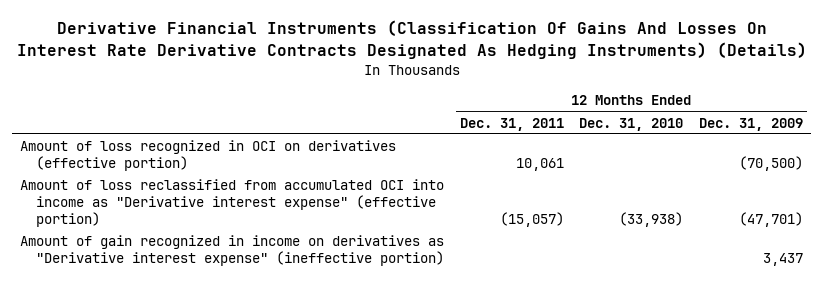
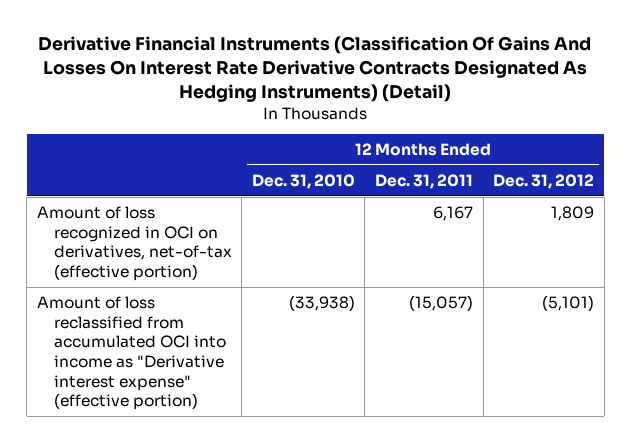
- Derivative Financial Instruments (Classification Of Gains And Losses On Interest Rate Derivative Contracts Designated As Hedging Instruments) (Details)
+ Derivative Financial Instruments (Classification Of Gains And Losses On Interest Rate Derivative Contracts Designated As Hedging Instruments) (Detail)
- | 12 Months Ended Dec. 31, 2011 | 12 Months Ended Dec. 31, 2010 | 12 Months Ended Dec. 31, 2009
+ | 12 Months Ended Dec. 31, 2010 | 12 Months Ended Dec. 31, 2011 | 12 Months Ended Dec. 31, 2012
- Amount of loss recognized in OCI on derivatives (effective portion) | 10,061 | | (70,500)
+ Amount of loss recognized in OCI on derivatives, net-of-tax (effective portion) | | 6,167 | 1,809
- Amount of gain recognized in income on derivatives as "Derivative interest expense" (ineffective portion) | | | 3,437

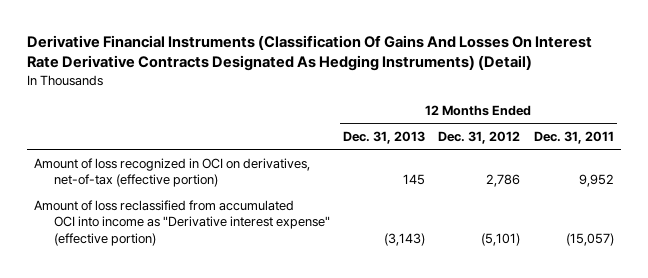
- | 12 Months Ended Dec. 31, 2010 | 12 Months Ended Dec. 31, 2011 | 12 Months Ended Dec. 31, 2012
+ | 12 Months Ended Dec. 31, 2013 | 12 Months Ended Dec. 31, 2012 | 12 Months Ended Dec. 31, 2011
- Amount of loss recognized in OCI on derivatives, net-of-tax (effective portion) | | 6,167 | 1,809
+ Amount of loss recognized in OCI on derivatives, net-of-tax (effective portion) | 145 | 2,786 | 9,952

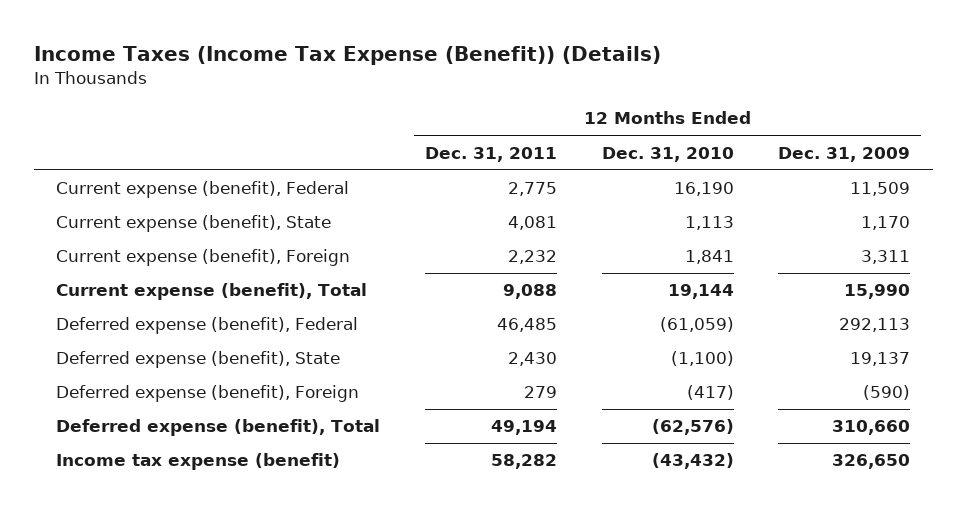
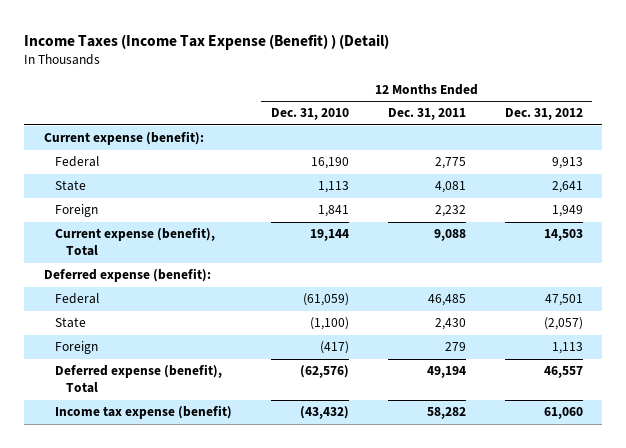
- Income Taxes (Income Tax Expense (Benefit)) (Details)
+ Income Taxes (Income Tax Expense (Benefit) ) (Detail)
- | 12 Months Ended Dec. 31, 2011 | 12 Months Ended Dec. 31, 2010 | 12 Months Ended Dec. 31, 2009
+ | 12 Months Ended Dec. 31, 2010 | 12 Months Ended Dec. 31, 2011 | 12 Months Ended Dec. 31, 2012
- Current expense (benefit), Federal | 2,775 | 16,190 | 11,509
- Current expense (benefit), State | 4,081 | 1,113 | 1,170
- Current expense (benefit), Foreign | 2,232 | 1,841 | 3,311
+ Current expense (benefit):
+ Federal | 16,190 | 2,775 | 9,913
+ State | 1,113 | 4,081 | 2,641
+ Foreign | 1,841 | 2,232 | 1,949
- Deferred expense (benefit), Federal | 46,485 | (61,059) | 292,113
- Deferred expense (benefit), State | 2,430 | (1,100) | 19,137
- Deferred expense (benefit), Foreign | 279 | (417) | (590)
+ Deferred expense (benefit):
+ Federal | (61,059) | 46,485 | 47,501
+ State | (1,100) | 2,430 | (2,057)
+ Foreign | (417) | 279 | 1,113

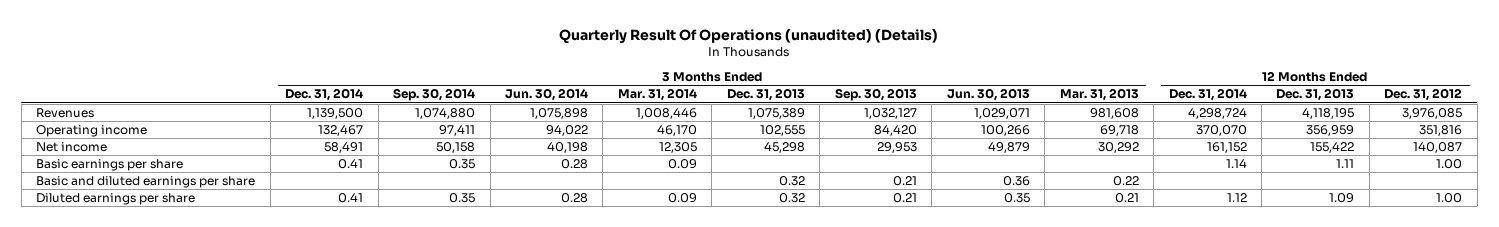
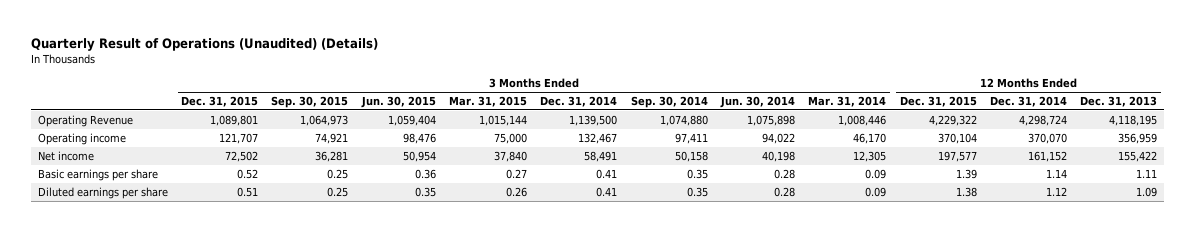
- Quarterly Result Of Operations (unaudited) (Details)
+ Quarterly Result of Operations (Unaudited) (Details)
- | 3 Months Ended Dec. 31, 2014 | 3 Months Ended Sep. 30, 2014 | 3 Months Ended Jun. 30, 2014 | 3 Months Ended Mar. 31, 2014 | 3 Months Ended Dec. 31, 2013 | 3 Months Ended Sep. 30, 2013 | 3 Months Ended Jun. 30, 2013 | 3 Months Ended Mar. 31, 2013 | 12 Months Ended Dec. 31, 2014 | 12 Months Ended Dec. 31, 2013 | 12 Months Ended Dec. 31, 2012
+ | 3 Months Ended Dec. 31, 2015 | 3 Months Ended Sep. 30, 2015 | 3 Months Ended Jun. 30, 2015 | 3 Months Ended Mar. 31, 2015 | 3 Months Ended Dec. 31, 2014 | 3 Months Ended Sep. 30, 2014 | 3 Months Ended Jun. 30, 2014 | 3 Months Ended Mar. 31, 2014 | 12 Months Ended Dec. 31, 2015 | 12 Months Ended Dec. 31, 2014 | 12 Months Ended Dec. 31, 2013
- Revenues | 1,139,500 | 1,074,880 | 1,075,898 | 1,008,446 | 1,075,389 | 1,032,127 | 1,029,071 | 981,608 | 4,298,724 | 4,118,195 | 3,976,085
+ Operating Revenue | 1,089,801 | 1,064,973 | 1,059,404 | 1,015,144 | 1,139,500 | 1,074,880 | 1,075,898 | 1,008,446 | 4,229,322 | 4,298,724 | 4,118,195
- Basic and diluted earnings per share | | | | | 0.32 | 0.21 | 0.36 | 0.22 | | |

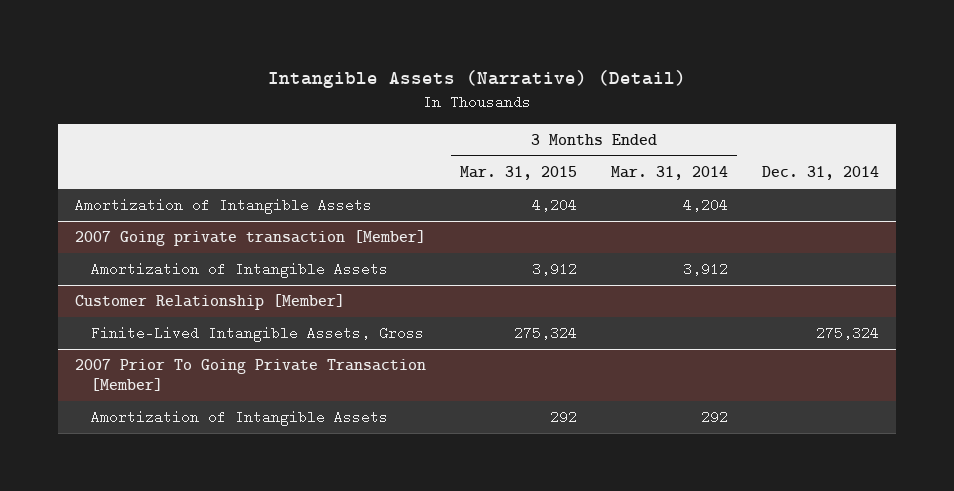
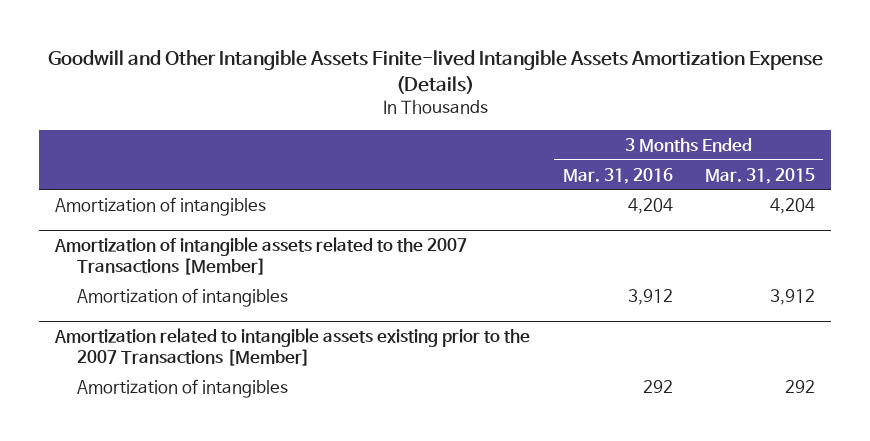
- Intangible Assets (Narrative) (Detail)
+ Goodwill and Other Intangible Assets Finite-lived Intangible Assets Amortization Expense (Details)
- | 3 Months Ended Mar. 31, 2015 | 3 Months Ended Mar. 31, 2014 | Dec. 31, 2014
+ | 3 Months Ended Mar. 31, 2016 | 3 Months Ended Mar. 31, 2015
- Amortization of Intangible Assets | 4,204 | 4,204 |
- 2007 Going private transaction [Member]
- Amortization of Intangible Assets | 3,912 | 3,912 |
- Customer Relationship [Member]
- Finite-Lived Intangible Assets, Gross | 275,324 | | 275,324
- 2007 Prior To Going Private Transaction [Member]
- Amortization of Intangible Assets | 292 | 292 |
+ Amortization of intangibles | 4,204 | 4,204
+ Amortization of intangible assets related to the 2007 Transactions [Member]
+ Amortization of intangibles | 3,912 | 3,912
+ Amortization related to intangible assets existing prior to the 2007 Transactions [Member]
+ Amortization of intangibles | 292 | 292

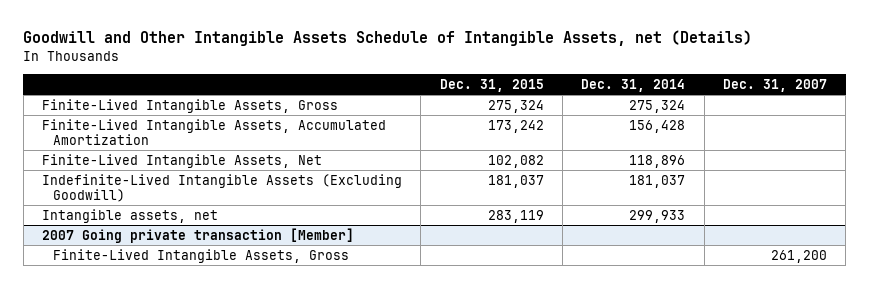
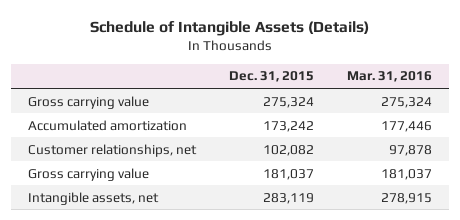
- Goodwill and Other Intangible Assets Schedule of Intangible Assets, net (Details)
+ Schedule of Intangible Assets (Details)
- | Dec. 31, 2015 | Dec. 31, 2014 | Dec. 31, 2007
+ | Dec. 31, 2015 | Mar. 31, 2016
- Finite-Lived Intangible Assets, Gross | 275,324 | 275,324 |
- Finite-Lived Intangible Assets, Accumulated Amortization | 173,242 | 156,428 |
- Finite-Lived Intangible Assets, Net | 102,082 | 118,896 |
- Indefinite-Lived Intangible Assets (Excluding Goodwill) | 181,037 | 181,037 |
+ Gross carrying value | 275,324 | 275,324
+ Accumulated amortization | 173,242 | 177,446
+ Customer relationships, net | 102,082 | 97,878
+ Gross carrying value | 181,037 | 181,037
- 2007 Going private transaction [Member]
- Finite-Lived Intangible Assets, Gross | | | 261,200

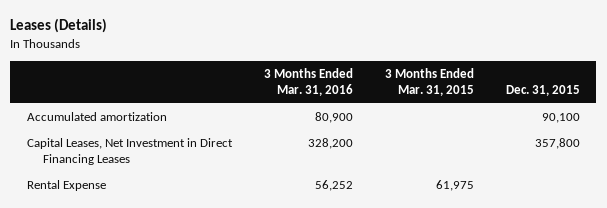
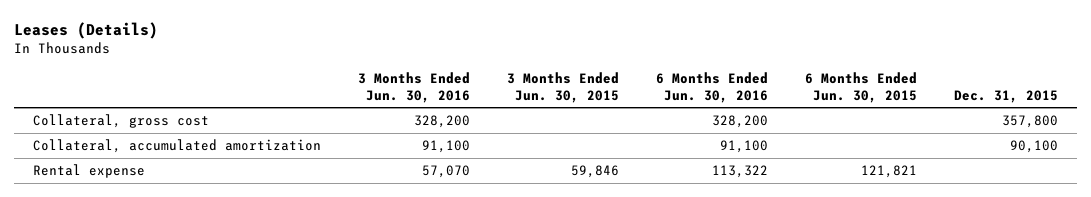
- | 3 Months Ended Mar. 31, 2016 | 3 Months Ended Mar. 31, 2015 | Dec. 31, 2015
+ | 3 Months Ended Jun. 30, 2016 | 3 Months Ended Jun. 30, 2015 | 6 Months Ended Jun. 30, 2016 | 6 Months Ended Jun. 30, 2015 | Dec. 31, 2015
- Accumulated amortization | 80,900 | | 90,100
- Capital Leases, Net Investment in Direct Financing Leases | 328,200 | | 357,800
- Rental Expense | 56,252 | 61,975 |
+ Collateral, gross cost | 328,200 | | 328,200 | | 357,800
+ Collateral, accumulated amortization | 91,100 | | 91,100 | | 90,100
+ Rental expense | 57,070 | 59,846 | 113,322 | 121,821 |

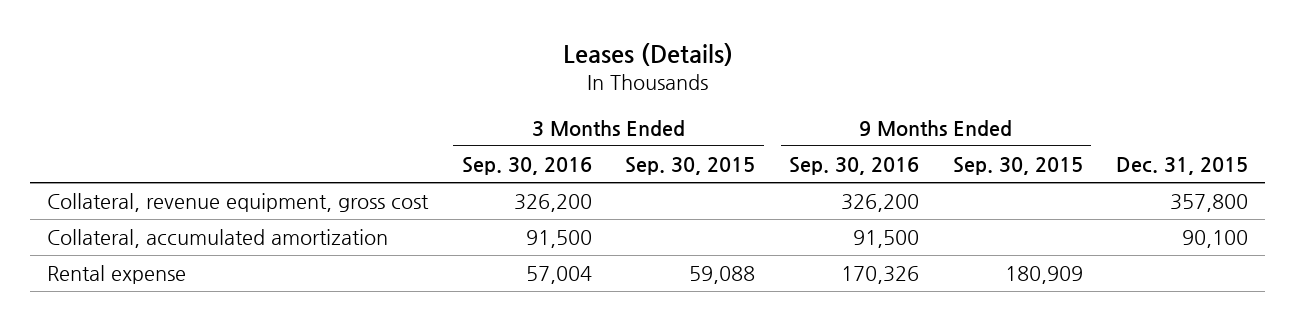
- | 3 Months Ended Jun. 30, 2016 | 3 Months Ended Jun. 30, 2015 | 6 Months Ended Jun. 30, 2016 | 6 Months Ended Jun. 30, 2015 | Dec. 31, 2015
+ | 3 Months Ended Sep. 30, 2016 | 3 Months Ended Sep. 30, 2015 | 9 Months Ended Sep. 30, 2016 | 9 Months Ended Sep. 30, 2015 | Dec. 31, 2015
- Collateral, gross cost | 328,200 | | 328,200 | | 357,800
+ Collateral, revenue equipment, gross cost | 326,200 | | 326,200 | | 357,800

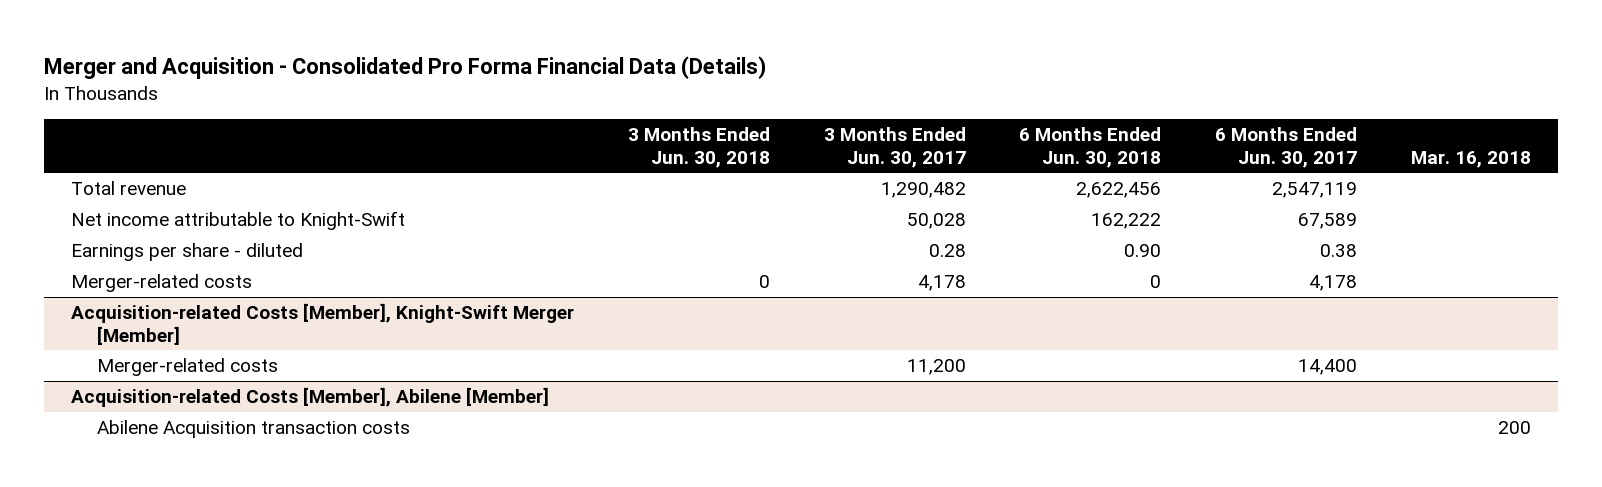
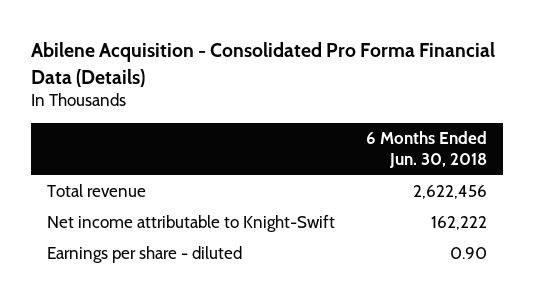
- Merger and Acquisition - Consolidated Pro Forma Financial Data (Details)
+ Abilene Acquisition - Consolidated Pro Forma Financial Data (Details)
- | 3 Months Ended Jun. 30, 2018 | 3 Months Ended Jun. 30, 2017 | 6 Months Ended Jun. 30, 2018 | 6 Months Ended Jun. 30, 2017 | Mar. 16, 2018
+ | 6 Months Ended Jun. 30, 2018
- Merger-related costs | 0 | 4,178 | 0 | 4,178 |
- Acquisition-related Costs [Member], Knight-Swift Merger [Member]
- Merger-related costs | | 11,200 | | 14,400 |
- Acquisition-related Costs [Member], Abilene [Member]
- Abilene Acquisition transaction costs | | | | | 200

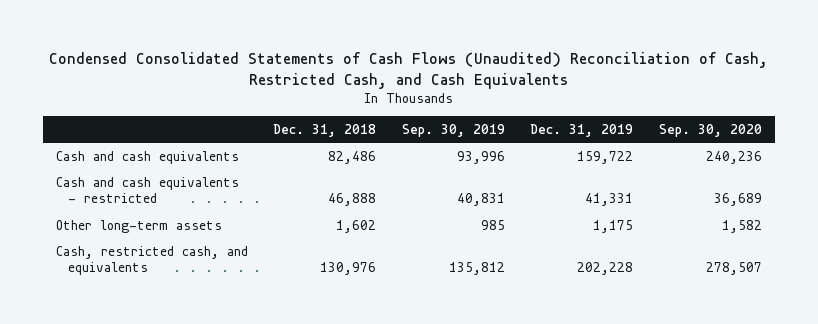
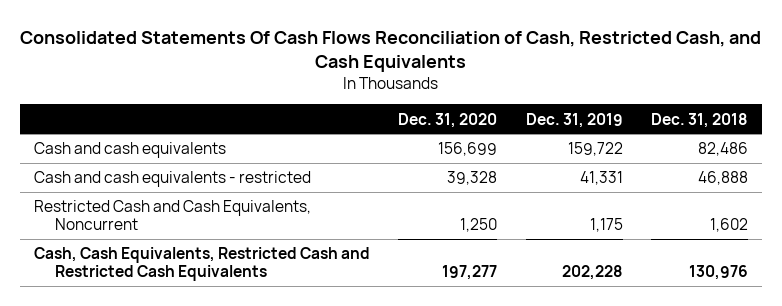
- Condensed Consolidated Statements of Cash Flows (Unaudited) Reconciliation of Cash, Restricted Cash, and Cash Equivalents
+ Consolidated Statements Of Cash Flows Reconciliation of Cash, Restricted Cash, and Cash Equivalents
- | Dec. 31, 2018 | Sep. 30, 2019 | Dec. 31, 2019 | Sep. 30, 2020
+ | Dec. 31, 2020 | Dec. 31, 2019 | Dec. 31, 2018
- Other long-term assets | 1,602 | 985 | 1,175 | 1,582
- Cash, restricted cash, and equivalents | 130,976 | 135,812 | 202,228 | 278,507
+ Restricted Cash and Cash Equivalents, Noncurrent | 1,250 | 1,175 | 1,602
+ Cash, Cash Equivalents, Restricted Cash and Restricted Cash Equivalents | 197,277 | 202,228 | 130,976

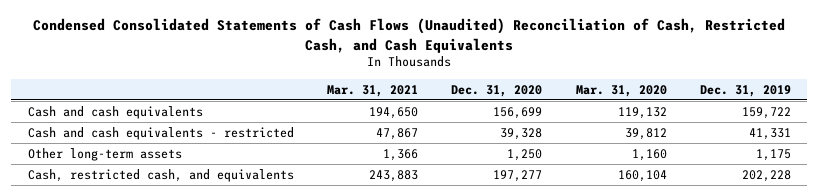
- Consolidated Statements Of Cash Flows Reconciliation of Cash, Restricted Cash, and Cash Equivalents
+ Condensed Consolidated Statements of Cash Flows (Unaudited) Reconciliation of Cash, Restricted Cash, and Cash Equivalents
- | Dec. 31, 2020 | Dec. 31, 2019 | Dec. 31, 2018
+ | Mar. 31, 2021 | Dec. 31, 2020 | Mar. 31, 2020 | Dec. 31, 2019
- Restricted Cash and Cash Equivalents, Noncurrent | 1,250 | 1,175 | 1,602
- Cash, Cash Equivalents, Restricted Cash and Restricted Cash Equivalents | 197,277 | 202,228 | 130,976
+ Other long-term assets | 1,366 | 1,250 | 1,160 | 1,175
+ Cash, restricted cash, and equivalents | 243,883 | 197,277 | 160,104 | 202,228

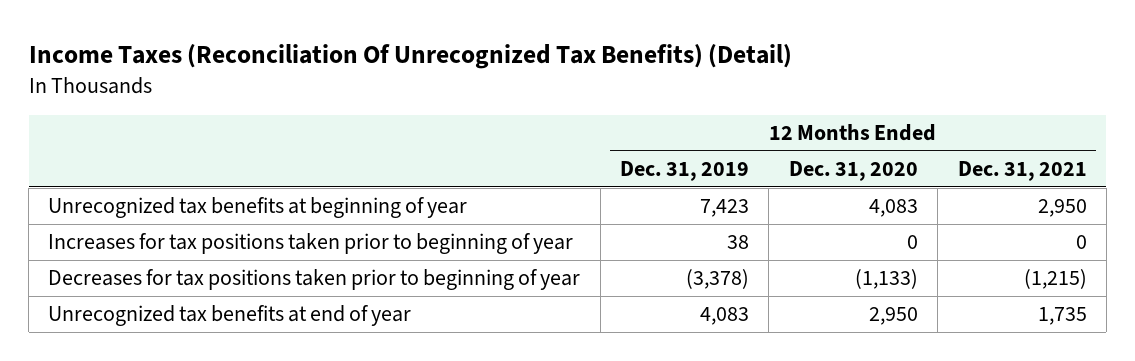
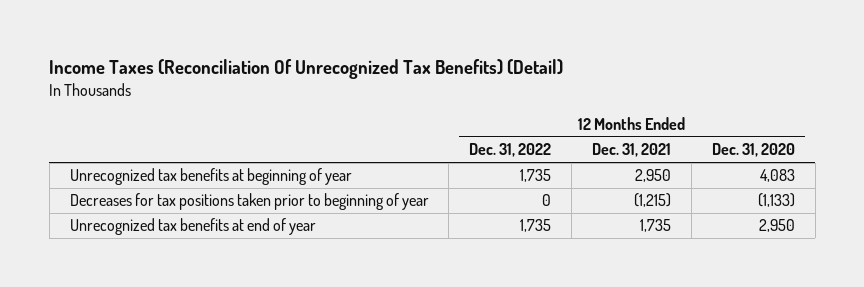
- | 12 Months Ended Dec. 31, 2019 | 12 Months Ended Dec. 31, 2020 | 12 Months Ended Dec. 31, 2021
+ | 12 Months Ended Dec. 31, 2022 | 12 Months Ended Dec. 31, 2021 | 12 Months Ended Dec. 31, 2020
- Increases for tax positions taken prior to beginning of year | 38 | 0 | 0

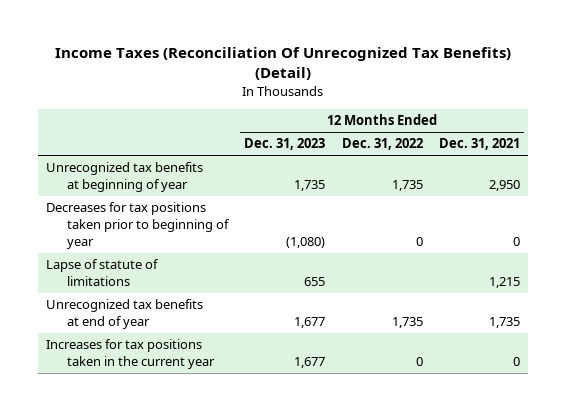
- | 12 Months Ended Dec. 31, 2022 | 12 Months Ended Dec. 31, 2021 | 12 Months Ended Dec. 31, 2020
+ | 12 Months Ended Dec. 31, 2023 | 12 Months Ended Dec. 31, 2022 | 12 Months Ended Dec. 31, 2021
- Decreases for tax positions taken prior to beginning of year | 0 | (1,215) | (1,133)
+ Decreases for tax positions taken prior to beginning of year | (1,080) | 0 | 0
+ Lapse of statute of limitations | 655 | | 1,215
+ Increases for tax positions taken in the current year | 1,677 | 0 | 0

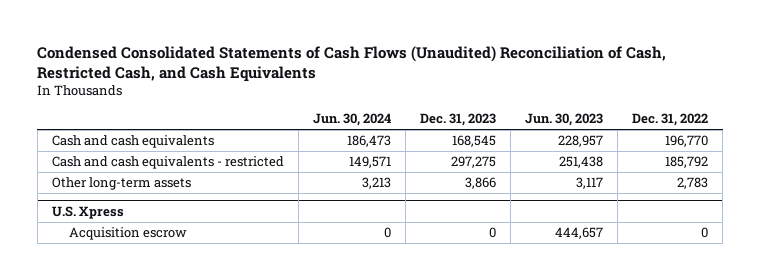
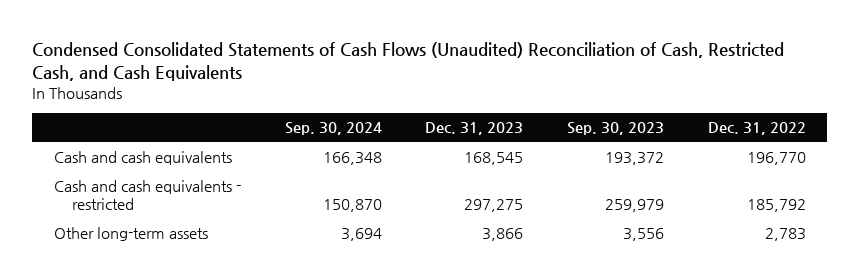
- | Jun. 30, 2024 | Dec. 31, 2023 | Jun. 30, 2023 | Dec. 31, 2022
+ | Sep. 30, 2024 | Dec. 31, 2023 | Sep. 30, 2023 | Dec. 31, 2022
- U.S. Xpress
- Acquisition escrow | 0 | 0 | 444,657 | 0

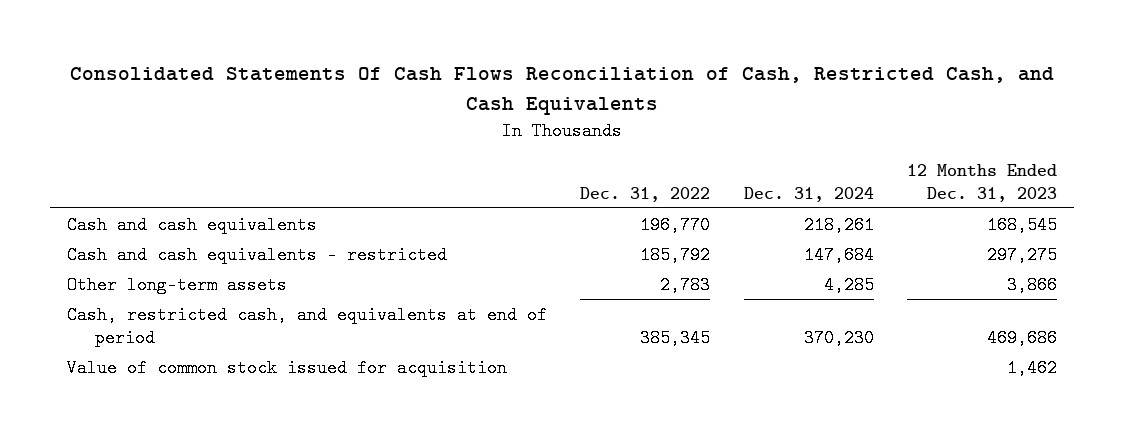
- Condensed Consolidated Statements of Cash Flows (Unaudited) Reconciliation of Cash, Restricted Cash, and Cash Equivalents
+ Consolidated Statements Of Cash Flows Reconciliation of Cash, Restricted Cash, and Cash Equivalents
- | Sep. 30, 2024 | Dec. 31, 2023 | Sep. 30, 2023 | Dec. 31, 2022
+ | Dec. 31, 2022 | Dec. 31, 2024 | 12 Months Ended Dec. 31, 2023
+ Cash, restricted cash, and equivalents at end of period | 385,345 | 370,230 | 469,686
+ Value of common stock issued for acquisition | | | 1,462

